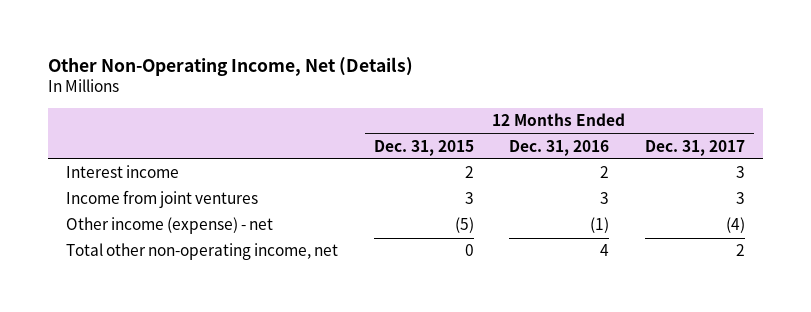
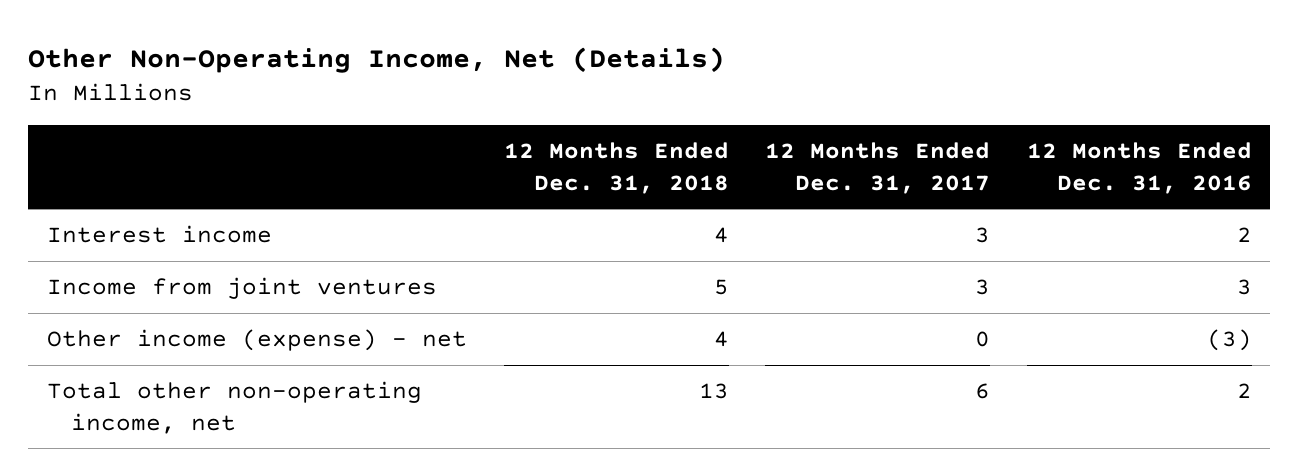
- | 12 Months Ended Dec. 31, 2015 | 12 Months Ended Dec. 31, 2016 | 12 Months Ended Dec. 31, 2017
+ | 12 Months Ended Dec. 31, 2018 | 12 Months Ended Dec. 31, 2017 | 12 Months Ended Dec. 31, 2016
- Other income (expense) - net | (5) | (1) | (4)
- Total other non-operating income, net | 0 | 4 | 2
+ Other income (expense) - net | 4 | 0 | (3)
+ Total other non-operating income, net | 13 | 6 | 2

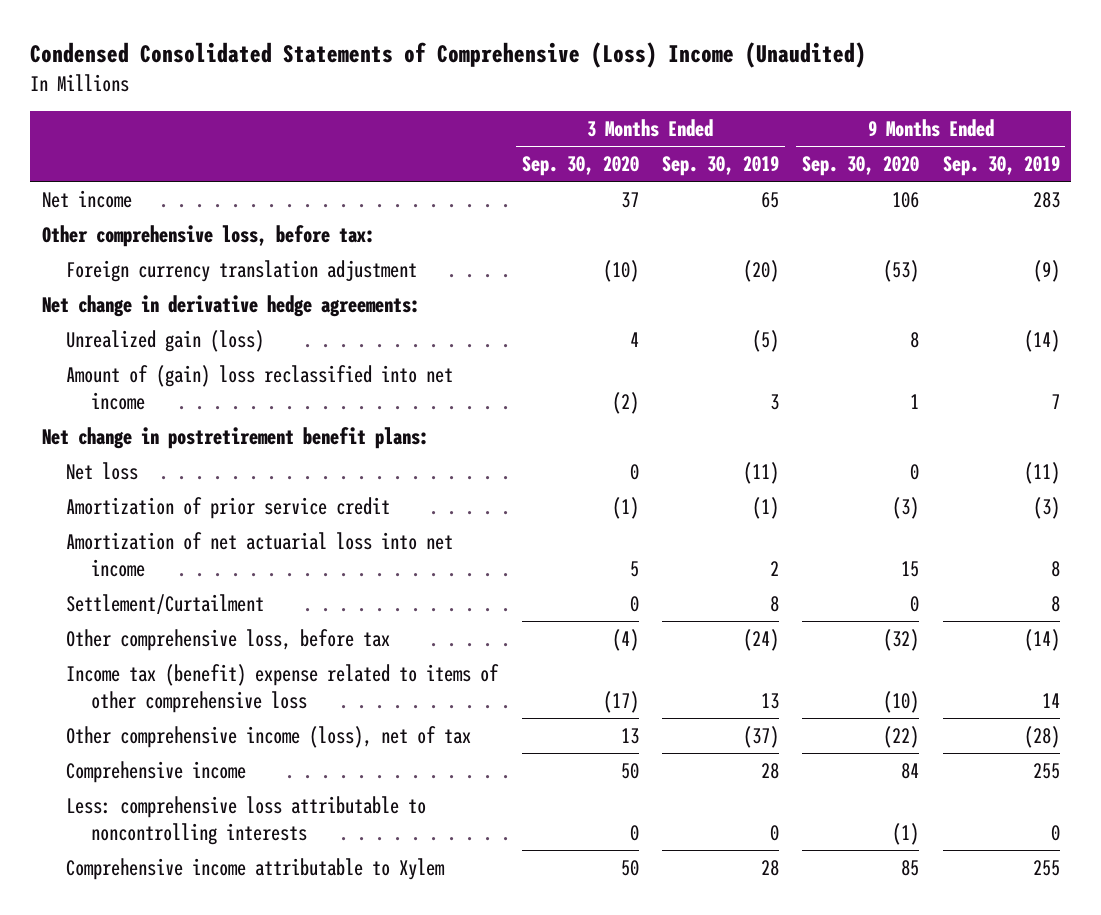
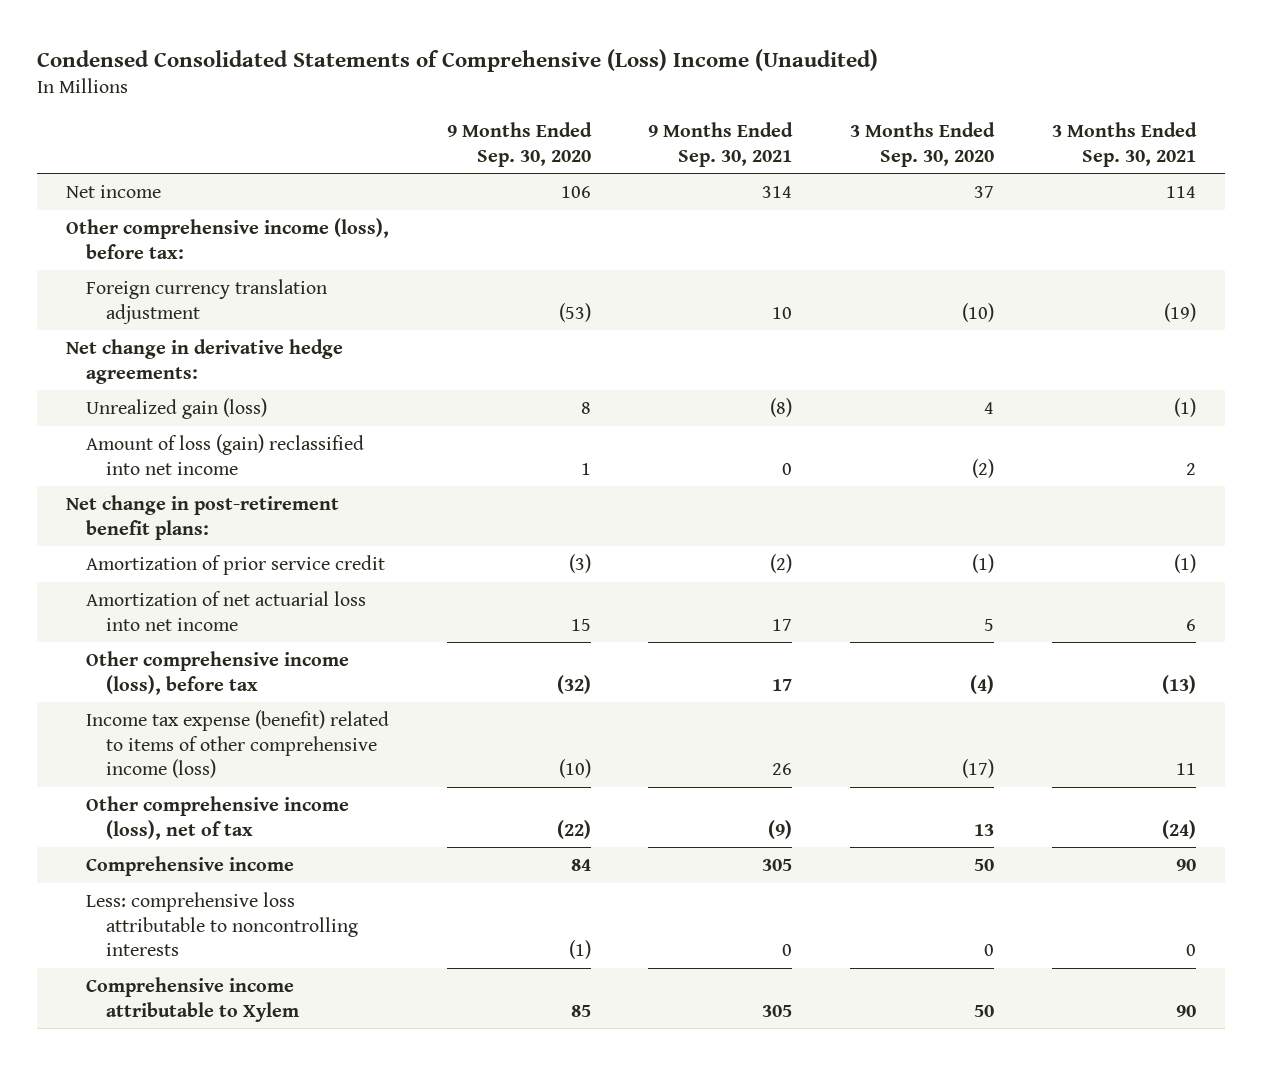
- | 3 Months Ended Sep. 30, 2020 | 3 Months Ended Sep. 30, 2019 | 9 Months Ended Sep. 30, 2020 | 9 Months Ended Sep. 30, 2019
+ | 9 Months Ended Sep. 30, 2020 | 9 Months Ended Sep. 30, 2021 | 3 Months Ended Sep. 30, 2020 | 3 Months Ended Sep. 30, 2021
- Other comprehensive loss, before tax:
+ Other comprehensive income (loss), before tax:
- Amount of (gain) loss reclassified into net income | (2) | 3 | 1 | 7
- Net change in postretirement benefit plans:
- Net loss | 0 | (11) | 0 | (11)
+ Amount of loss (gain) reclassified into net income | 1 | 0 | (2) | 2
+ Net change in post-retirement benefit plans:
- Settlement/Curtailment | 0 | 8 | 0 | 8
- Other comprehensive loss, before tax | (4) | (24) | (32) | (14)
- Income tax (benefit) expense related to items of other comprehensive loss | (17) | 13 | (10) | 14
+ Other comprehensive income (loss), before tax | (32) | 17 | (4) | (13)
+ Income tax expense (benefit) related to items of other comprehensive income (loss) | (10) | 26 | (17) | 11

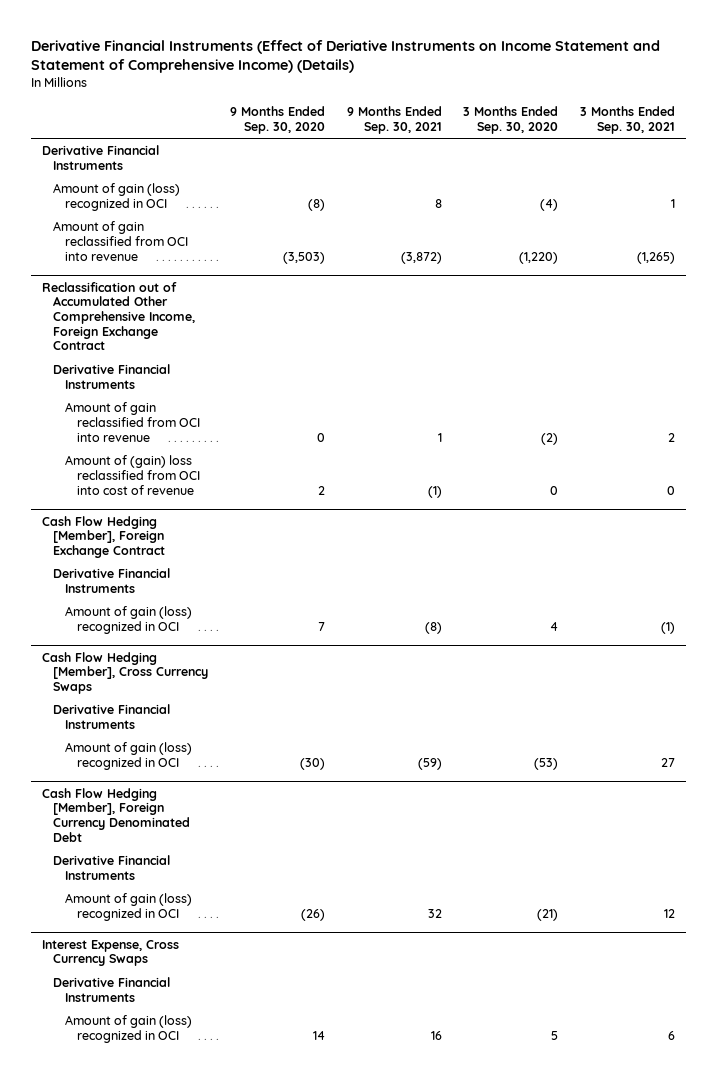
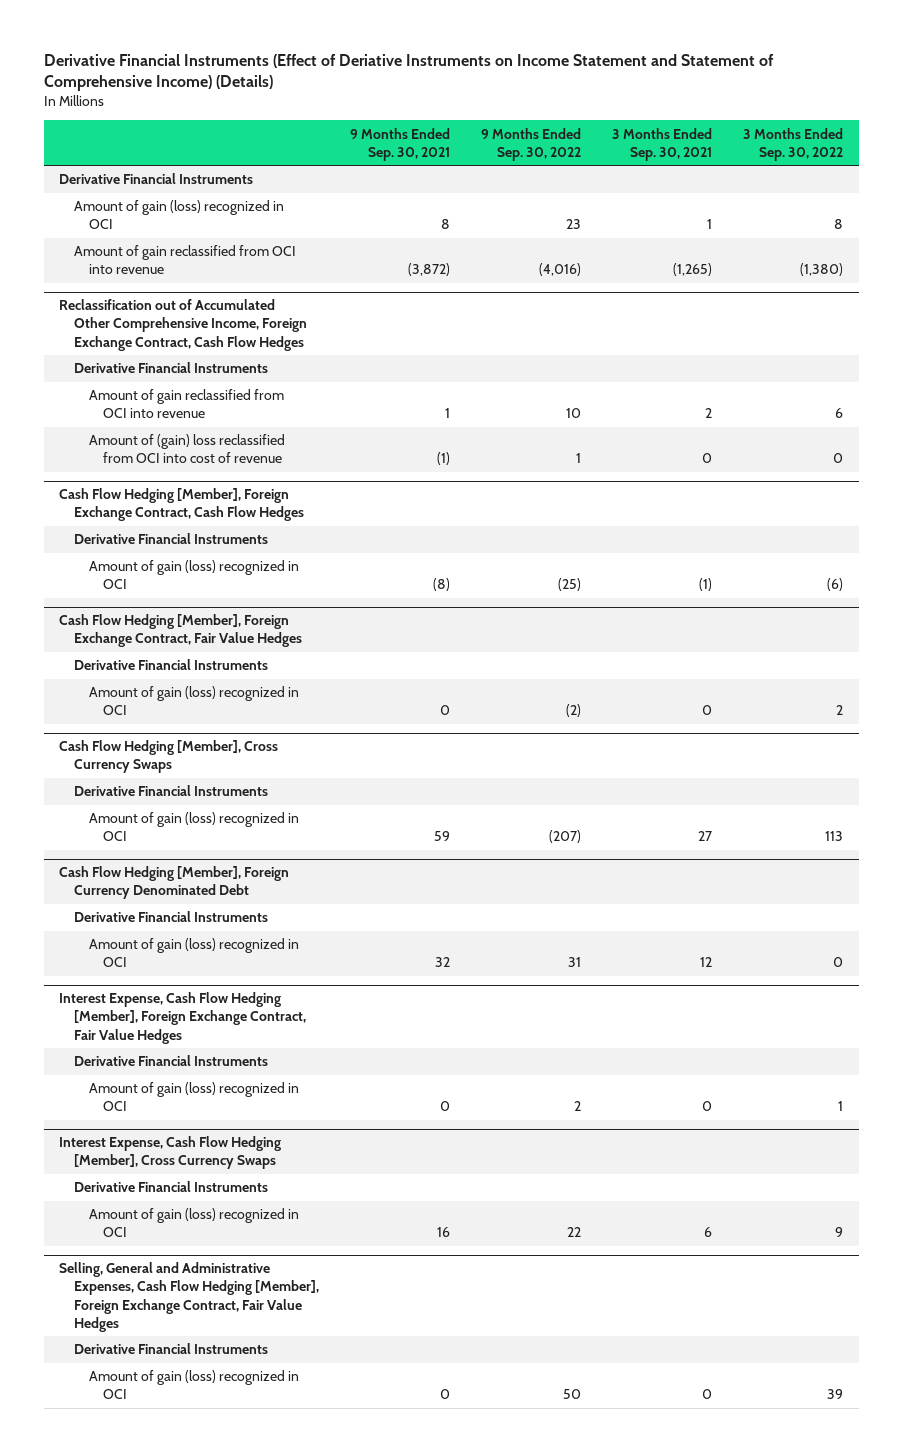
- | 9 Months Ended Sep. 30, 2020 | 9 Months Ended Sep. 30, 2021 | 3 Months Ended Sep. 30, 2020 | 3 Months Ended Sep. 30, 2021
+ | 9 Months Ended Sep. 30, 2021 | 9 Months Ended Sep. 30, 2022 | 3 Months Ended Sep. 30, 2021 | 3 Months Ended Sep. 30, 2022
- Reclassification out of Accumulated Other Comprehensive Income, Foreign Exchange Contract
+ Reclassification out of Accumulated Other Comprehensive Income, Foreign Exchange Contract, Cash Flow Hedges
- Cash Flow Hedging [Member], Foreign Exchange Contract
+ Cash Flow Hedging [Member], Foreign Exchange Contract, Cash Flow Hedges
+ Cash Flow Hedging [Member], Foreign Exchange Contract, Fair Value Hedges
+ Derivative Financial Instruments
+ Amount of gain (loss) recognized in OCI | 0 | (2) | 0 | 2
@ Cash Flow Hedging [Member], Cross Currency Swaps
- Amount of gain (loss) recognized in OCI | (30) | (59) | (53) | 27
+ Amount of gain (loss) recognized in OCI | 59 | (207) | 27 | 113
- Interest Expense, Cross Currency Swaps
+ Interest Expense, Cash Flow Hedging [Member], Foreign Exchange Contract, Fair Value Hedges
+ Amount of gain (loss) recognized in OCI | 0 | 2 | 0 | 1
+ Interest Expense, Cash Flow Hedging [Member], Cross Currency Swaps
+ Derivative Financial Instruments
+ Selling, General and Administrative Expenses, Cash Flow Hedging [Member], Foreign Exchange Contract, Fair Value Hedges
+ Derivative Financial Instruments
+ Amount of gain (loss) recognized in OCI | 0 | 50 | 0 | 39

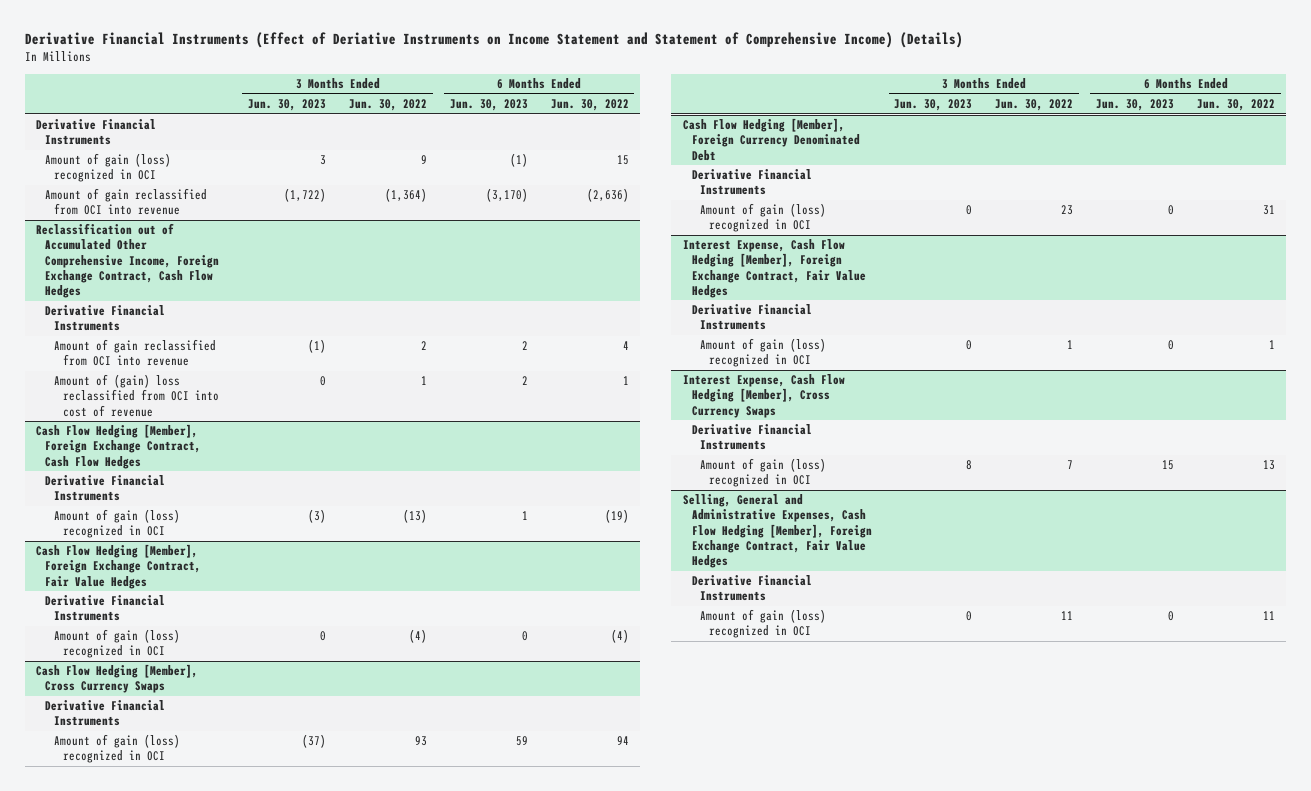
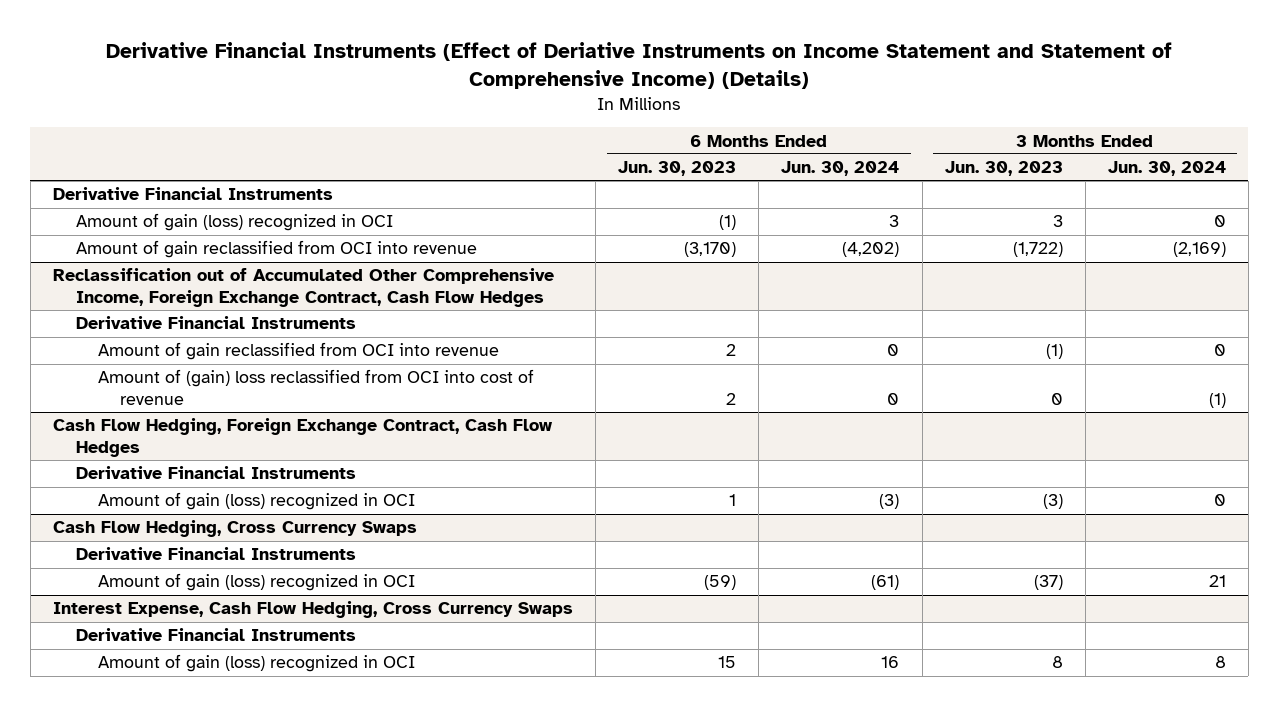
- | 3 Months Ended Jun. 30, 2023 | 3 Months Ended Jun. 30, 2022 | 6 Months Ended Jun. 30, 2023 | 6 Months Ended Jun. 30, 2022
+ | 6 Months Ended Jun. 30, 2023 | 6 Months Ended Jun. 30, 2024 | 3 Months Ended Jun. 30, 2023 | 3 Months Ended Jun. 30, 2024
- Cash Flow Hedging [Member], Foreign Exchange Contract, Cash Flow Hedges
+ Cash Flow Hedging, Foreign Exchange Contract, Cash Flow Hedges
- Cash Flow Hedging [Member], Foreign Exchange Contract, Fair Value Hedges
- Derivative Financial Instruments
- Amount of gain (loss) recognized in OCI | 0 | (4) | 0 | (4)
- Cash Flow Hedging [Member], Cross Currency Swaps
- Derivative Financial Instruments
- Amount of gain (loss) recognized in OCI | (37) | 93 | 59 | 94
- Cash Flow Hedging [Member], Foreign Currency Denominated Debt
- Derivative Financial Instruments
- Amount of gain (loss) recognized in OCI | 0 | 23 | 0 | 31
- Interest Expense, Cash Flow Hedging [Member], Foreign Exchange Contract, Fair Value Hedges
+ Cash Flow Hedging, Cross Currency Swaps
- Amount of gain (loss) recognized in OCI | 0 | 1 | 0 | 1
- Interest Expense, Cash Flow Hedging [Member], Cross Currency Swaps
+ Amount of gain (loss) recognized in OCI | (59) | (61) | (37) | 21
+ Interest Expense, Cash Flow Hedging, Cross Currency Swaps
- Selling, General and Administrative Expenses, Cash Flow Hedging [Member], Foreign Exchange Contract, Fair Value Hedges
- Derivative Financial Instruments
- Amount of gain (loss) recognized in OCI | 0 | 11 | 0 | 11

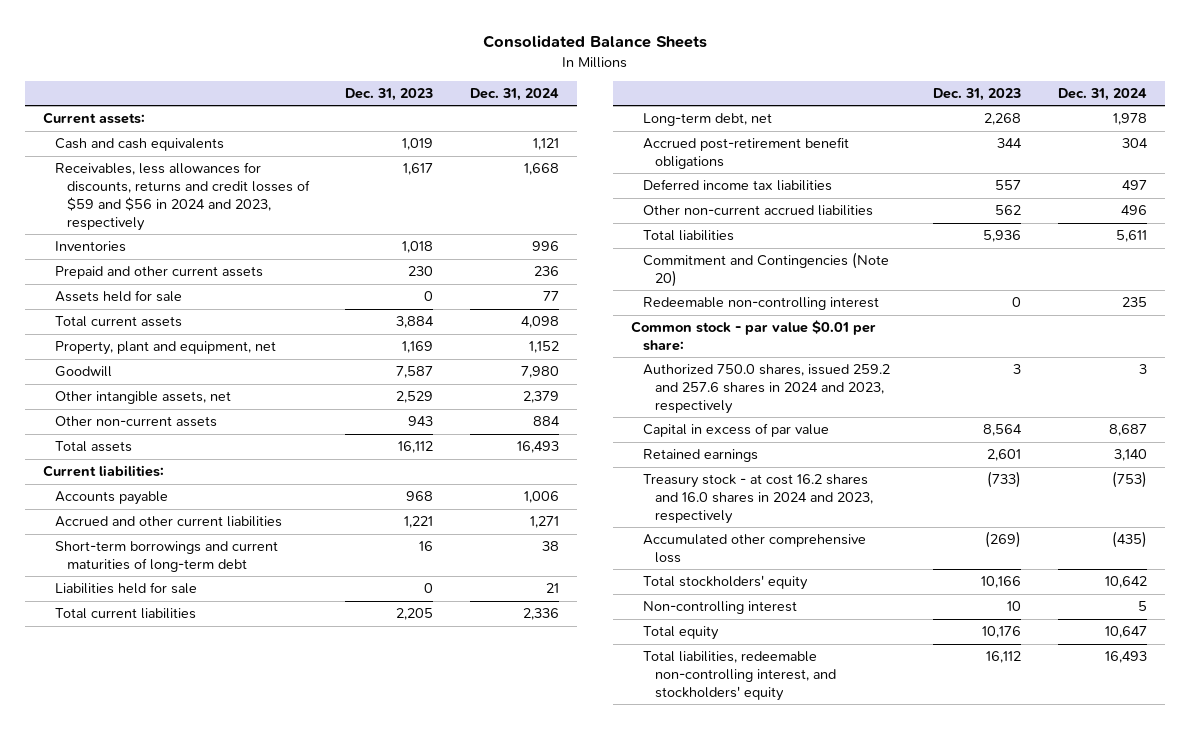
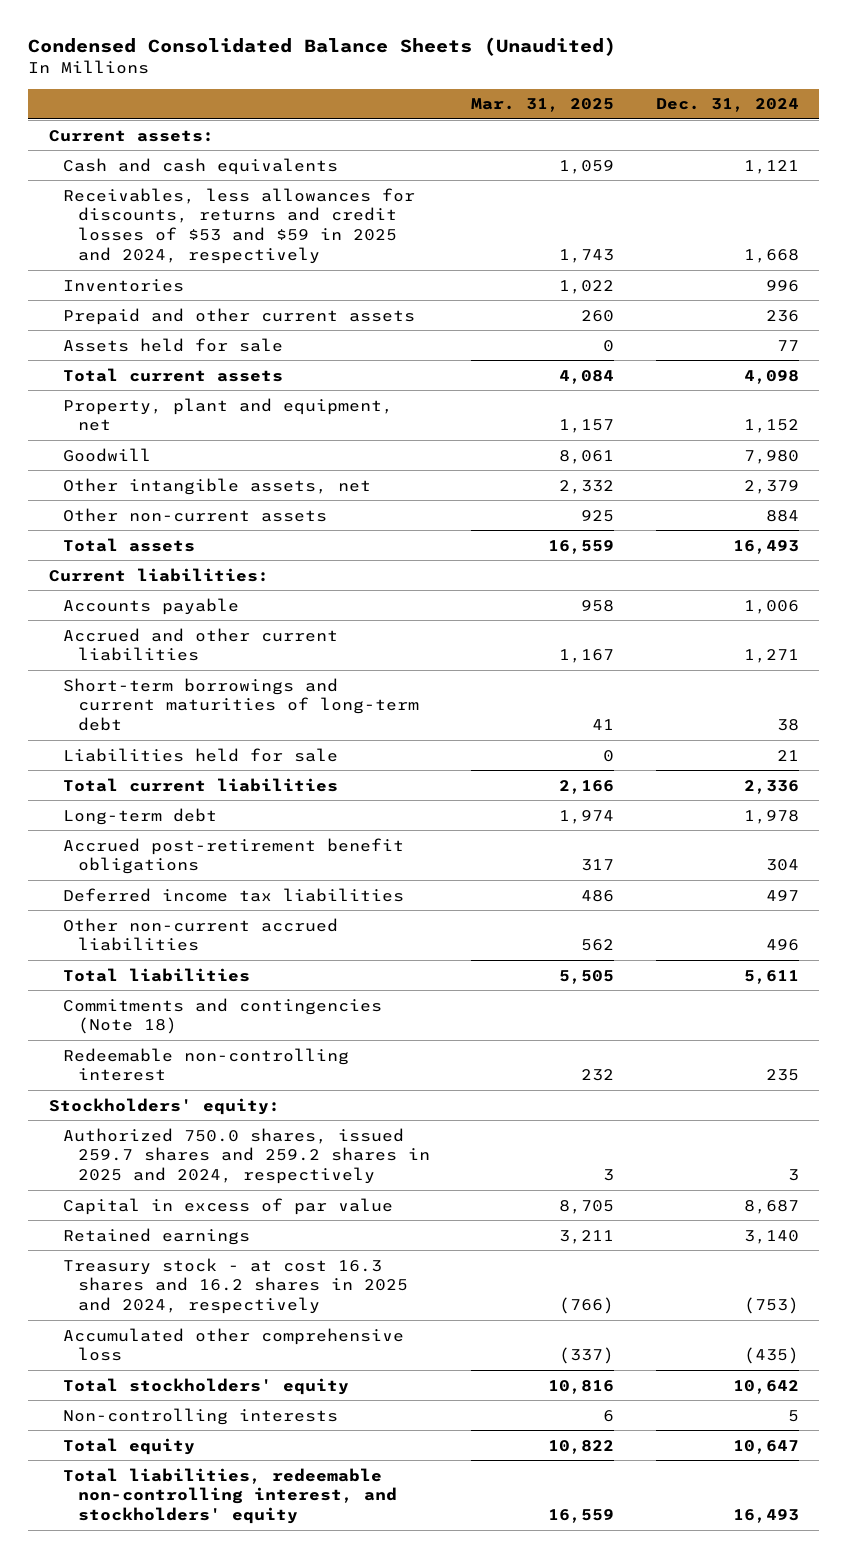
- Consolidated Balance Sheets
+ Condensed Consolidated Balance Sheets (Unaudited)
- | Dec. 31, 2023 | Dec. 31, 2024
+ | Mar. 31, 2025 | Dec. 31, 2024
- Receivables, less allowances for discounts, returns and credit losses of $59 and $56 in 2024 and 2023, respectively | 1,617 | 1,668
+ Receivables, less allowances for discounts, returns and credit losses of $53 and $59 in 2025 and 2024, respectively | 1,743 | 1,668
- Long-term debt, net | 2,268 | 1,978
+ Long-term debt | 1,974 | 1,978
- Commitment and Contingencies (Note 20)
+ Commitments and contingencies (Note 18)
- Common stock - par value $0.01 per share:
- Authorized 750.0 shares, issued 259.2 and 257.6 shares in 2024 and 2023, respectively | 3 | 3
+ Stockholders' equity:
+ Authorized 750.0 shares, issued 259.7 shares and 259.2 shares in 2025 and 2024, respectively | 3 | 3
- Treasury stock - at cost 16.2 shares and 16.0 shares in 2024 and 2023, respectively | (733) | (753)
+ Treasury stock - at cost 16.3 shares and 16.2 shares in 2025 and 2024, respectively | (766) | (753)
- Non-controlling interest | 10 | 5
+ Non-controlling interests | 6 | 5

